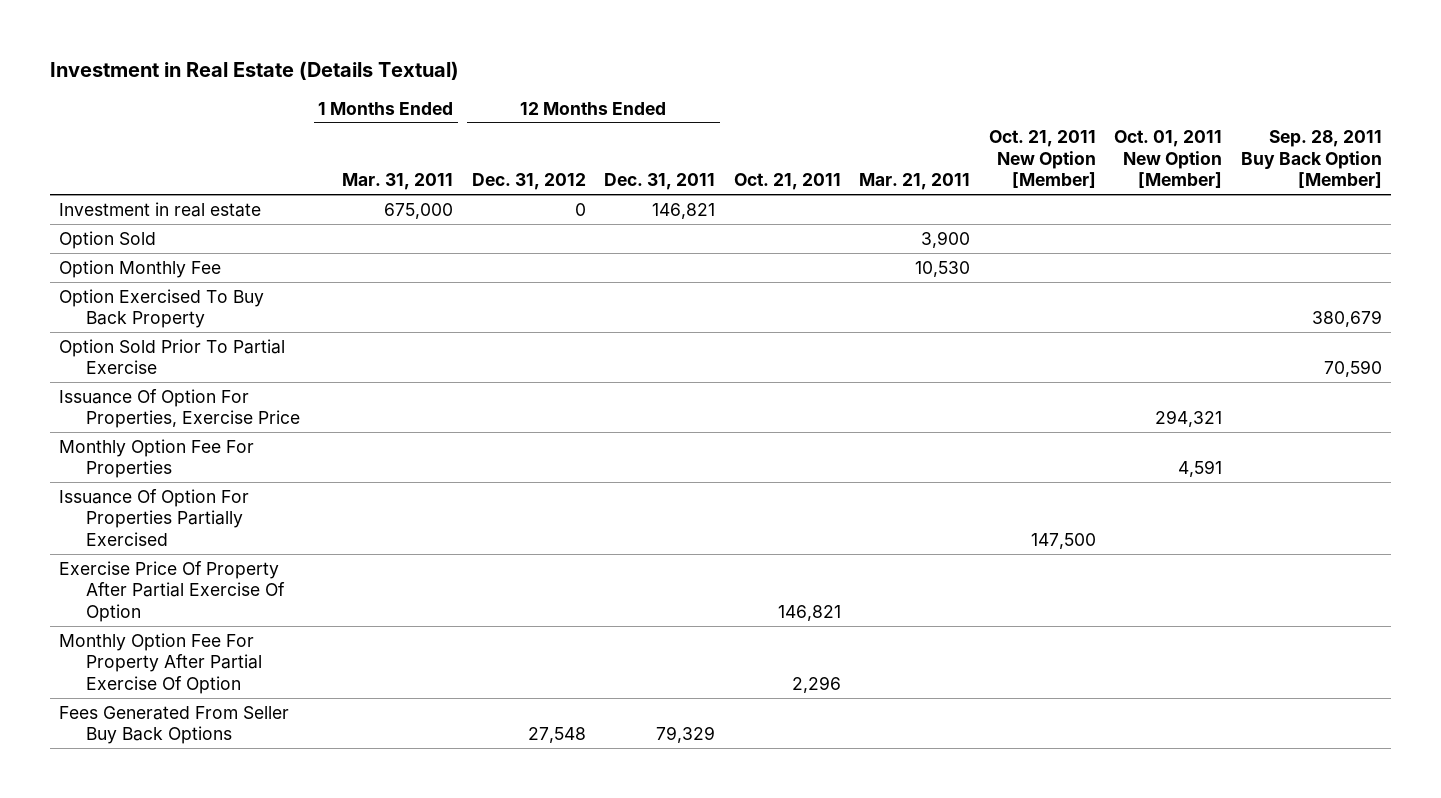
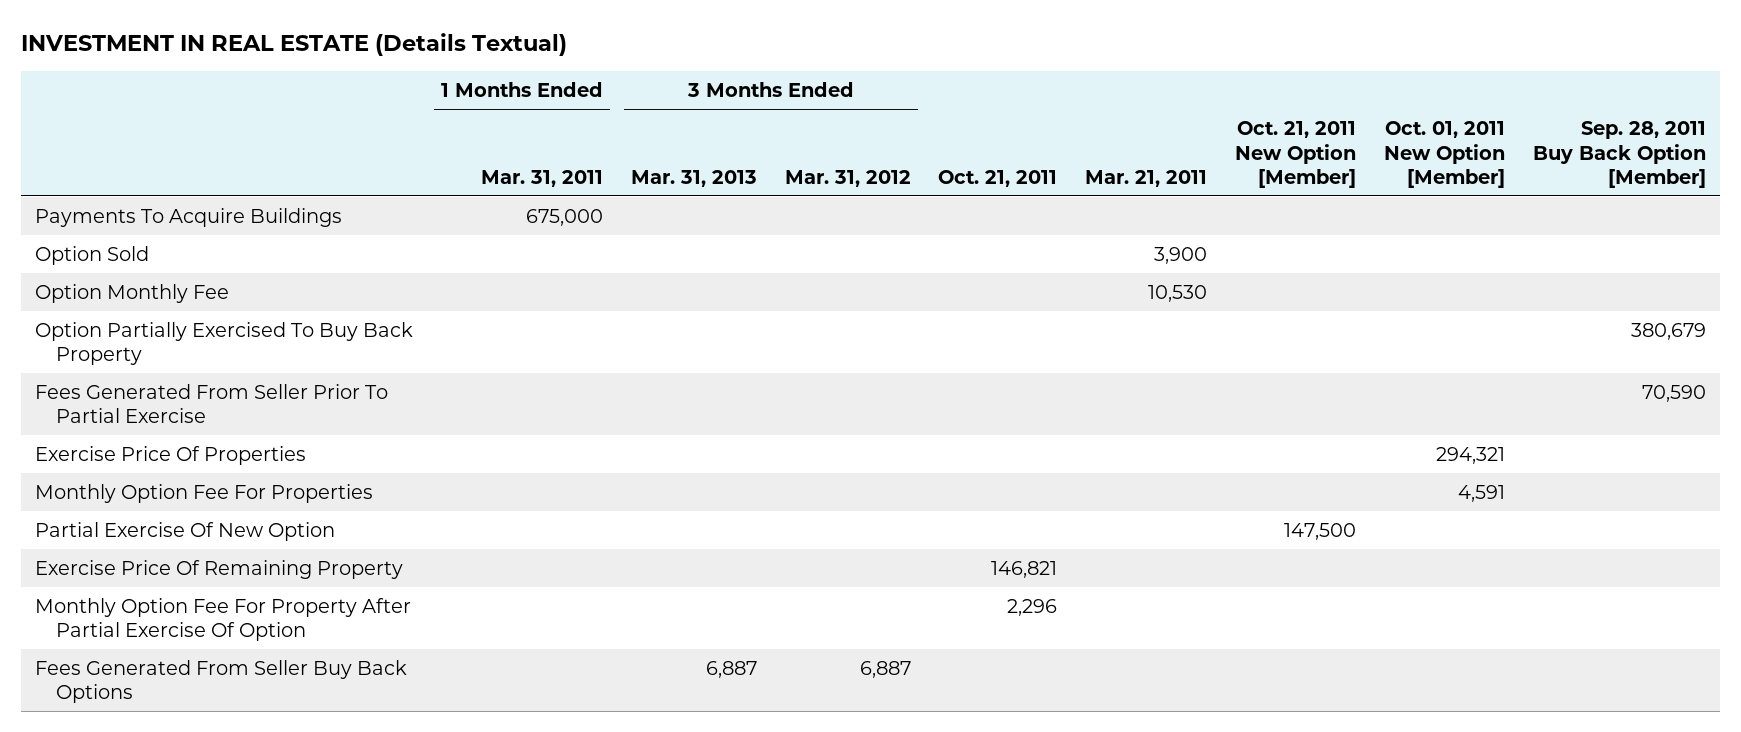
- Investment in Real Estate (Details Textual)
+ INVESTMENT IN REAL ESTATE (Details Textual)
- | 1 Months Ended Mar. 31, 2011 | 12 Months Ended Dec. 31, 2012 | 12 Months Ended Dec. 31, 2011 | Oct. 21, 2011 | Mar. 21, 2011 | Oct. 21, 2011 New Option [Member] | Oct. 01, 2011 New Option [Member] | Sep. 28, 2011 Buy Back Option [Member]
+ | 1 Months Ended Mar. 31, 2011 | 3 Months Ended Mar. 31, 2013 | 3 Months Ended Mar. 31, 2012 | Oct. 21, 2011 | Mar. 21, 2011 | Oct. 21, 2011 New Option [Member] | Oct. 01, 2011 New Option [Member] | Sep. 28, 2011 Buy Back Option [Member]
- Investment in real estate | 675,000 | 0 | 146,821 | | | | |
+ Payments To Acquire Buildings | 675,000 | | | | | | |
- Option Exercised To Buy Back Property | | | | | | | | 380,679
- Option Sold Prior To Partial Exercise | | | | | | | | 70,590
- Issuance Of Option For Properties, Exercise Price | | | | | | | 294,321 |
+ Option Partially Exercised To Buy Back Property | | | | | | | | 380,679
+ Fees Generated From Seller Prior To Partial Exercise | | | | | | | | 70,590
+ Exercise Price Of Properties | | | | | | | 294,321 |
- Issuance Of Option For Properties Partially Exercised | | | | | | 147,500 | |
- Exercise Price Of Property After Partial Exercise Of Option | | | | 146,821 | | | |
+ Partial Exercise Of New Option | | | | | | 147,500 | |
+ Exercise Price Of Remaining Property | | | | 146,821 | | | |

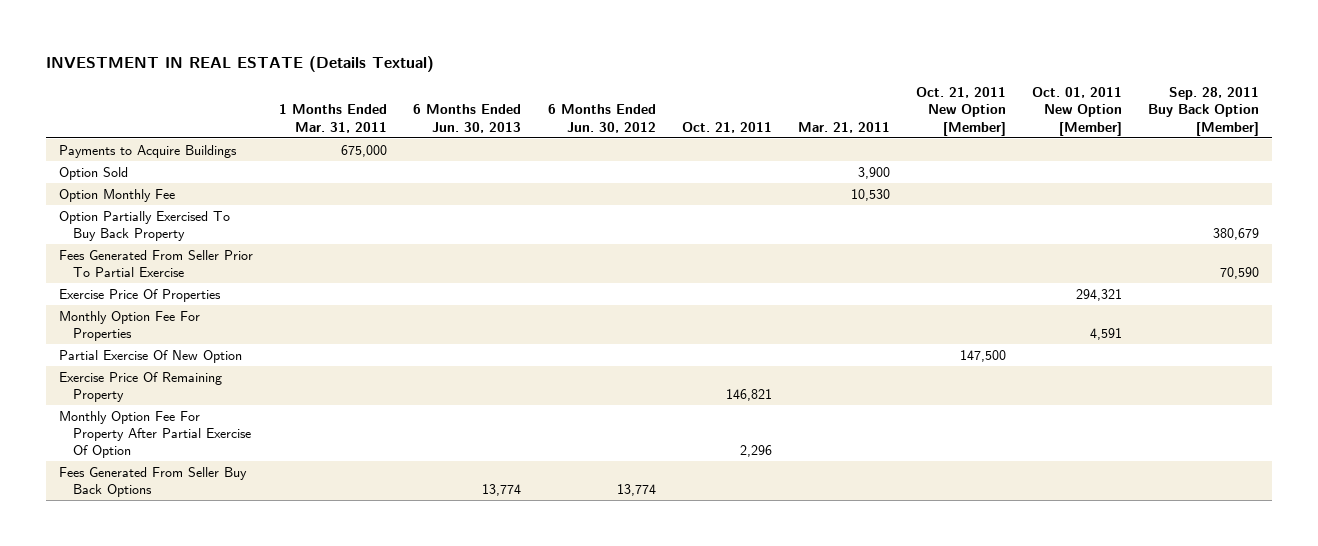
- | 1 Months Ended Mar. 31, 2011 | 3 Months Ended Mar. 31, 2013 | 3 Months Ended Mar. 31, 2012 | Oct. 21, 2011 | Mar. 21, 2011 | Oct. 21, 2011 New Option [Member] | Oct. 01, 2011 New Option [Member] | Sep. 28, 2011 Buy Back Option [Member]
+ | 1 Months Ended Mar. 31, 2011 | 6 Months Ended Jun. 30, 2013 | 6 Months Ended Jun. 30, 2012 | Oct. 21, 2011 | Mar. 21, 2011 | Oct. 21, 2011 New Option [Member] | Oct. 01, 2011 New Option [Member] | Sep. 28, 2011 Buy Back Option [Member]
- Payments To Acquire Buildings | 675,000 | | | | | | |
+ Payments to Acquire Buildings | 675,000 | | | | | | |

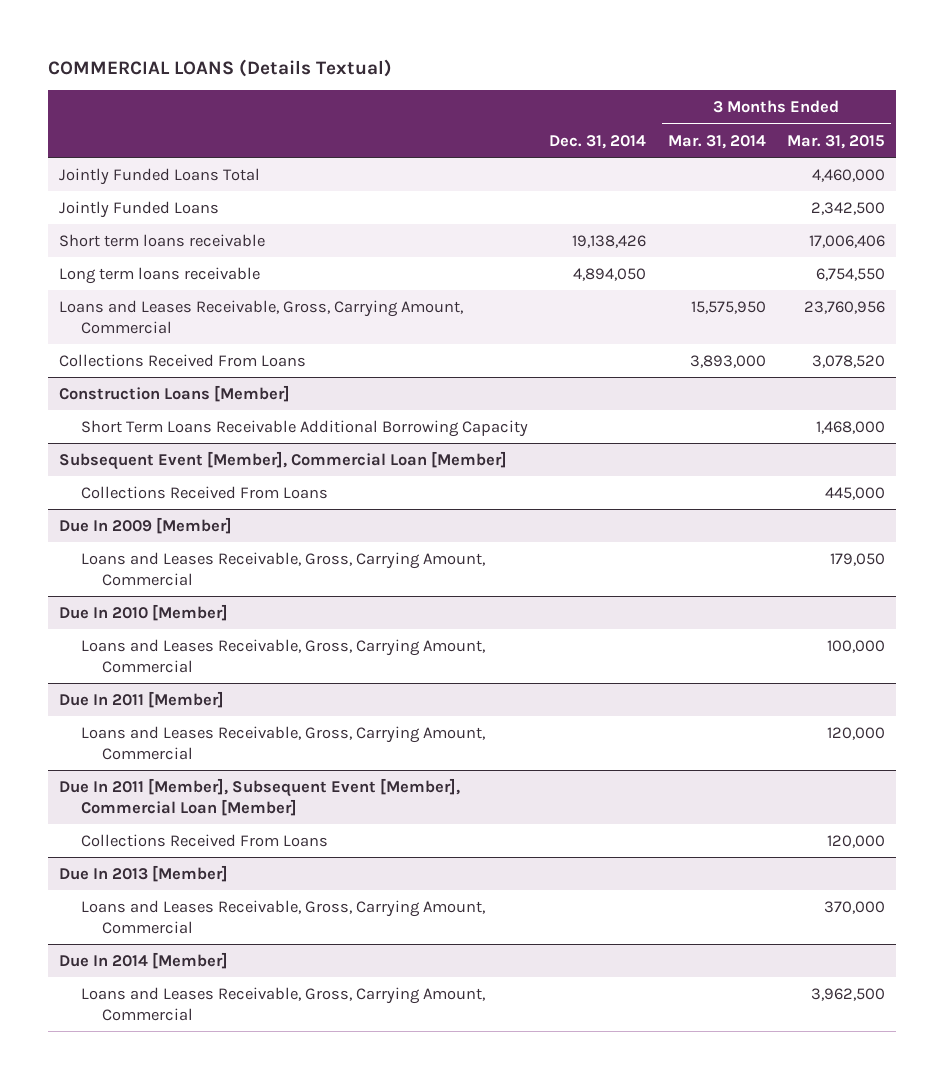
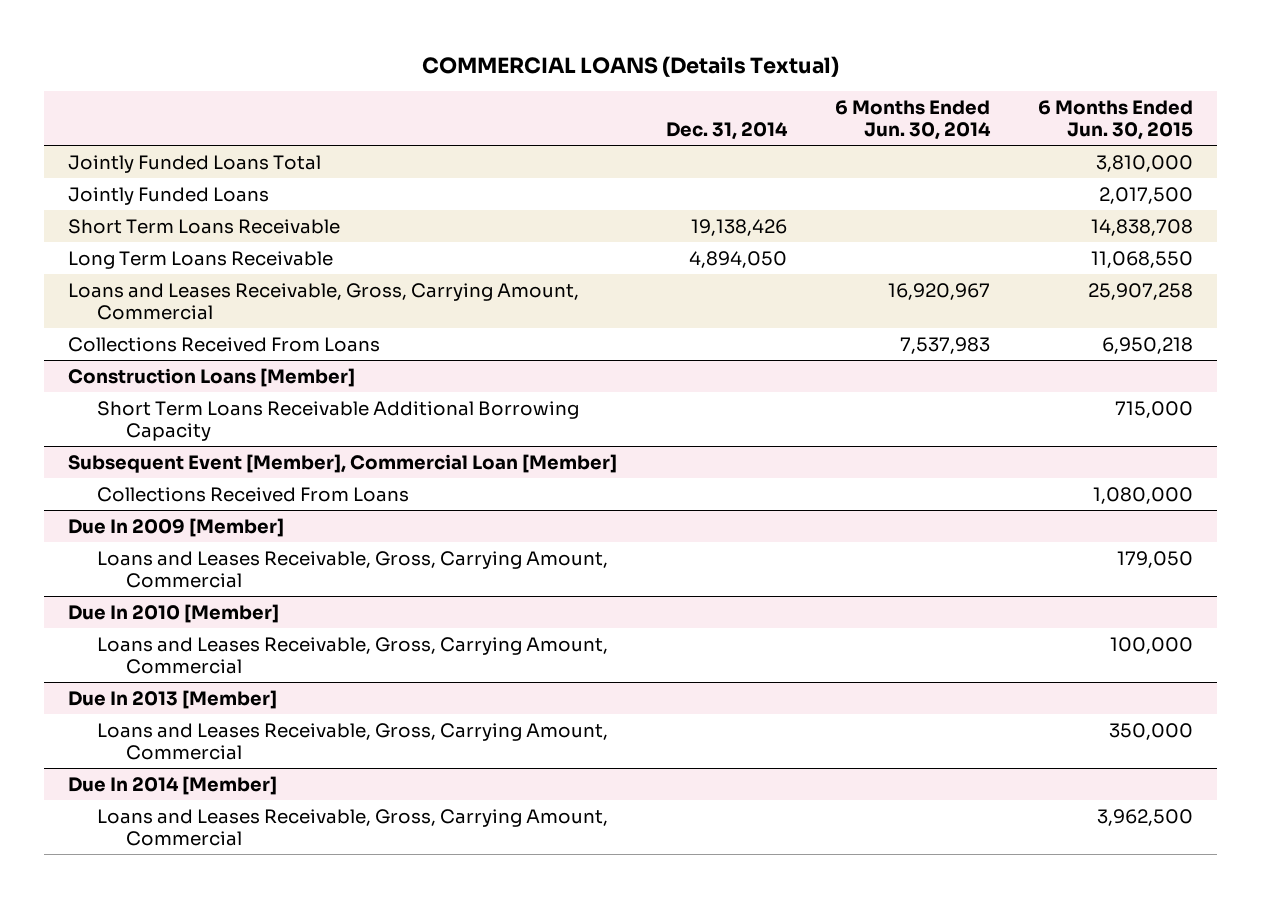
- | Dec. 31, 2014 | 3 Months Ended Mar. 31, 2014 | 3 Months Ended Mar. 31, 2015
+ | Dec. 31, 2014 | 6 Months Ended Jun. 30, 2014 | 6 Months Ended Jun. 30, 2015
- Short term loans receivable | 19,138,426 | | 17,006,406
- Long term loans receivable | 4,894,050 | | 6,754,550
+ Short Term Loans Receivable | 19,138,426 | | 14,838,708
+ Long Term Loans Receivable | 4,894,050 | | 11,068,550
- Due In 2011 [Member]
- Loans and Leases Receivable, Gross, Carrying Amount, Commercial | | | 120,000
- Due In 2011 [Member], Subsequent Event [Member], Commercial Loan [Member]
- Collections Received From Loans | | | 120,000

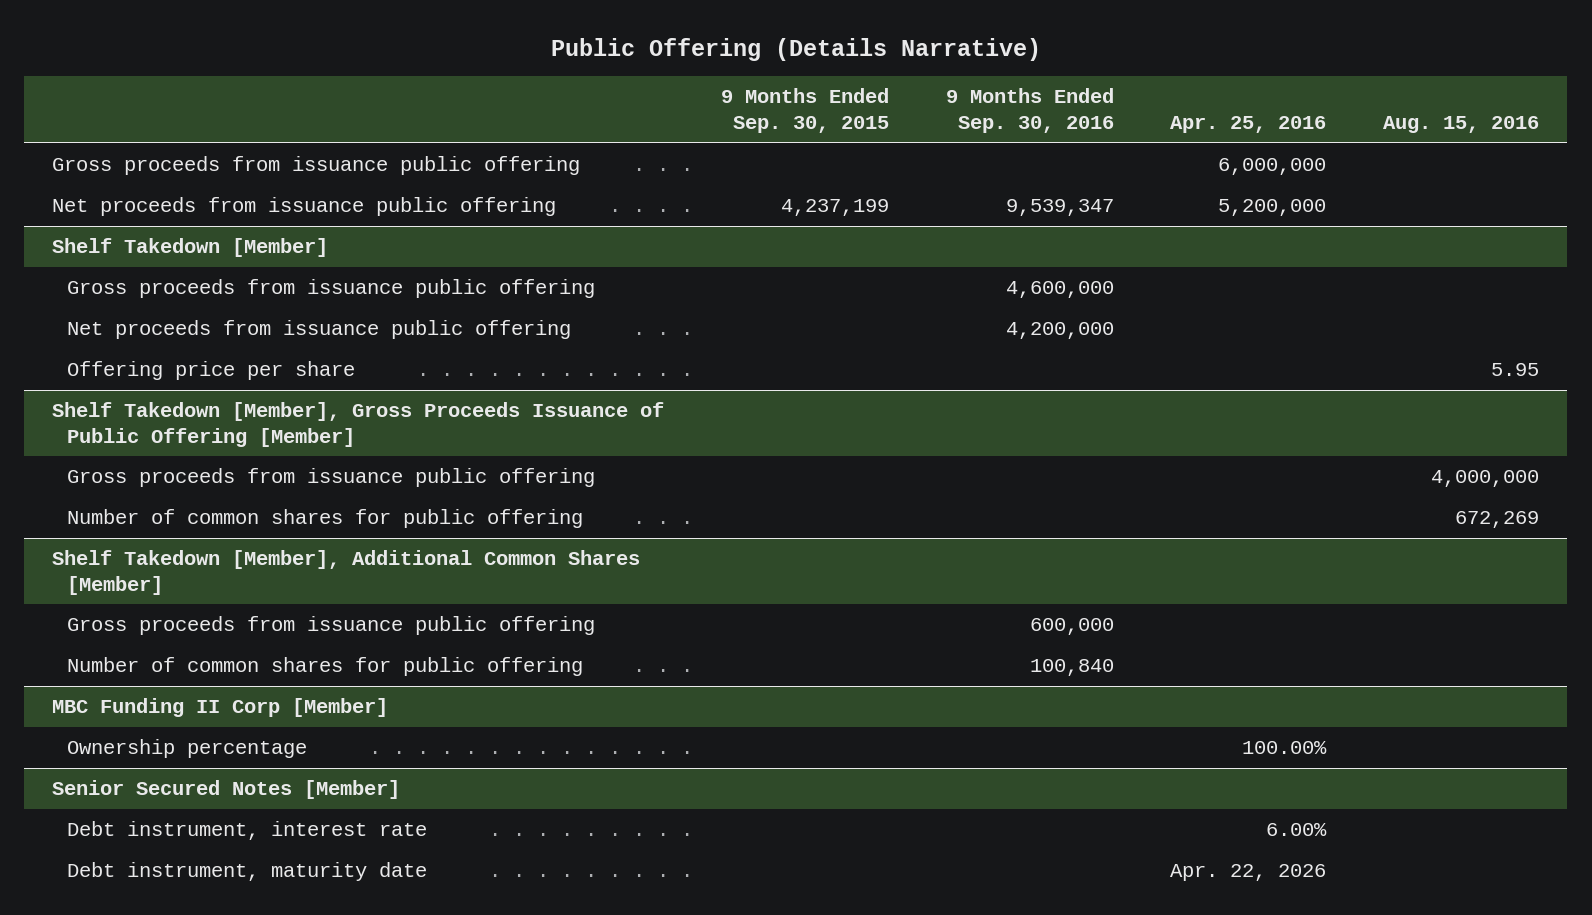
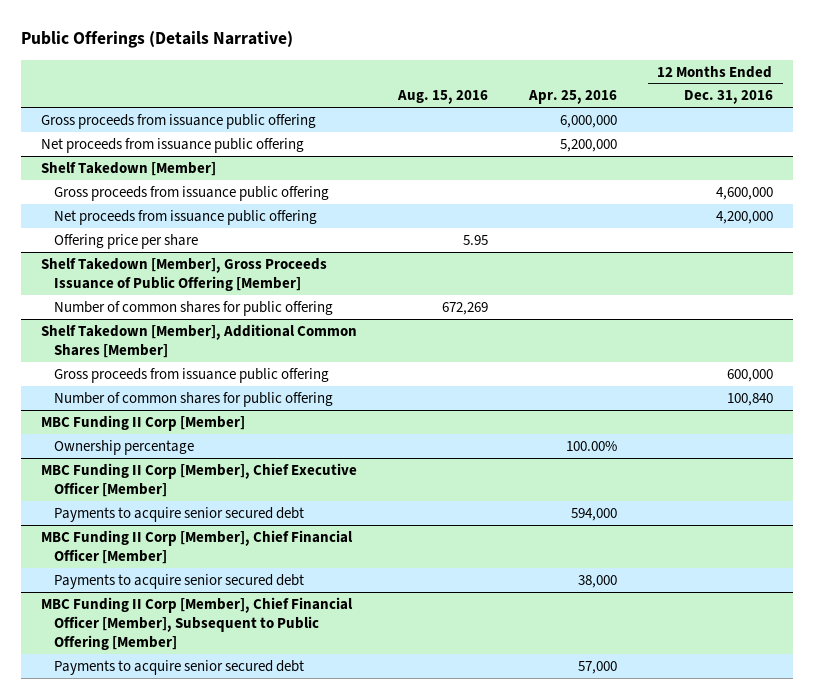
- Public Offering (Details Narrative)
+ Public Offerings (Details Narrative)
- | 9 Months Ended Sep. 30, 2015 | 9 Months Ended Sep. 30, 2016 | Apr. 25, 2016 | Aug. 15, 2016
+ | Aug. 15, 2016 | Apr. 25, 2016 | 12 Months Ended Dec. 31, 2016
@ Shelf Takedown [Member], Gross Proceeds Issuance of Public Offering [Member]
- Gross proceeds from issuance public offering | | | | 4,000,000
- Senior Secured Notes [Member]
- Debt instrument, interest rate | | | 6.00% |
- Debt instrument, maturity date | | | Apr. 22, 2026 |
+ MBC Funding II Corp [Member], Chief Executive Officer [Member]
+ Payments to acquire senior secured debt | | 594,000 |
+ MBC Funding II Corp [Member], Chief Financial Officer [Member]
+ Payments to acquire senior secured debt | | 38,000 |
+ MBC Funding II Corp [Member], Chief Financial Officer [Member], Subsequent to Public Offering [Member]
+ Payments to acquire senior secured debt | | 57,000 |

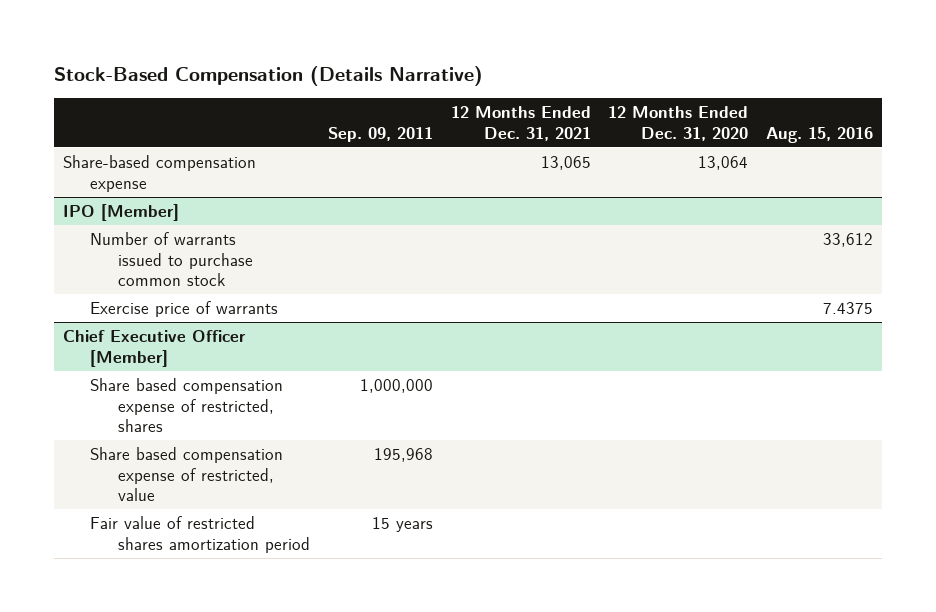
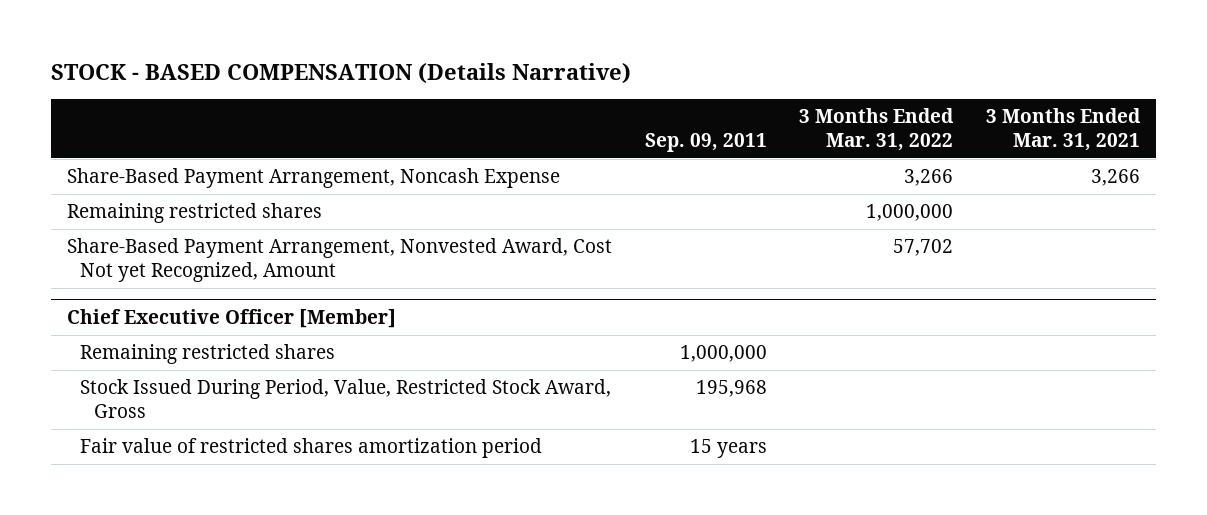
- Stock-Based Compensation (Details Narrative)
+ STOCK - BASED COMPENSATION (Details Narrative)
- | Sep. 09, 2011 | 12 Months Ended Dec. 31, 2021 | 12 Months Ended Dec. 31, 2020 | Aug. 15, 2016
+ | Sep. 09, 2011 | 3 Months Ended Mar. 31, 2022 | 3 Months Ended Mar. 31, 2021
- Share-based compensation expense | | 13,065 | 13,064 |
- IPO [Member]
- Number of warrants issued to purchase common stock | | | | 33,612
- Exercise price of warrants | | | | 7.4375
+ Share-Based Payment Arrangement, Noncash Expense | | 3,266 | 3,266
+ Remaining restricted shares | | 1,000,000 |
+ Share-Based Payment Arrangement, Nonvested Award, Cost Not yet Recognized, Amount | | 57,702 |
@ Chief Executive Officer [Member]
- Share based compensation expense of restricted, shares | 1,000,000 | | |
- Share based compensation expense of restricted, value | 195,968 | | |
+ Remaining restricted shares | 1,000,000 | |
+ Stock Issued During Period, Value, Restricted Stock Award, Gross | 195,968 | |

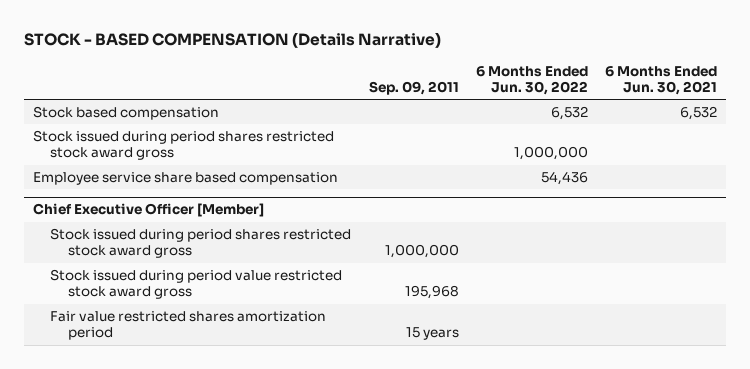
- | Sep. 09, 2011 | 3 Months Ended Mar. 31, 2022 | 3 Months Ended Mar. 31, 2021
+ | Sep. 09, 2011 | 6 Months Ended Jun. 30, 2022 | 6 Months Ended Jun. 30, 2021
- Share-Based Payment Arrangement, Noncash Expense | | 3,266 | 3,266
- Remaining restricted shares | | 1,000,000 |
- Share-Based Payment Arrangement, Nonvested Award, Cost Not yet Recognized, Amount | | 57,702 |
+ Stock based compensation | | 6,532 | 6,532
+ Stock issued during period shares restricted stock award gross | | 1,000,000 |
+ Employee service share based compensation | | 54,436 |
@ Chief Executive Officer [Member]
- Remaining restricted shares | 1,000,000 | |
- Stock Issued During Period, Value, Restricted Stock Award, Gross | 195,968 | |
- Fair value of restricted shares amortization period | 15 years | |
+ Stock issued during period shares restricted stock award gross | 1,000,000 | |
+ Stock issued during period value restricted stock award gross | 195,968 | |
+ Fair value restricted shares amortization period | 15 years | |

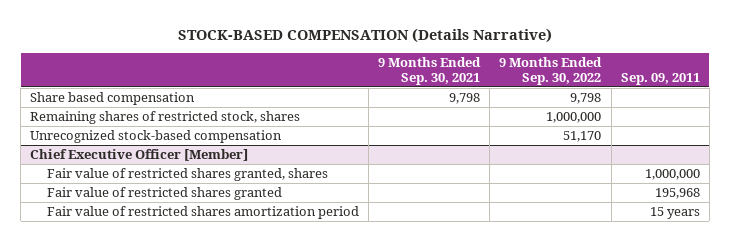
- STOCK - BASED COMPENSATION (Details Narrative)
+ STOCK-BASED COMPENSATION (Details Narrative)
- | Sep. 09, 2011 | 6 Months Ended Jun. 30, 2022 | 6 Months Ended Jun. 30, 2021
+ | 9 Months Ended Sep. 30, 2021 | 9 Months Ended Sep. 30, 2022 | Sep. 09, 2011
- Stock based compensation | | 6,532 | 6,532
- Stock issued during period shares restricted stock award gross | | 1,000,000 |
- Employee service share based compensation | | 54,436 |
+ Share based compensation | 9,798 | 9,798 |
+ Remaining shares of restricted stock, shares | | 1,000,000 |
+ Unrecognized stock-based compensation | | 51,170 |
@ Chief Executive Officer [Member]
- Stock issued during period shares restricted stock award gross | 1,000,000 | |
- Stock issued during period value restricted stock award gross | 195,968 | |
- Fair value restricted shares amortization period | 15 years | |
+ Fair value of restricted shares granted, shares | | | 1,000,000
+ Fair value of restricted shares granted | | | 195,968
+ Fair value of restricted shares amortization period | | | 15 years

